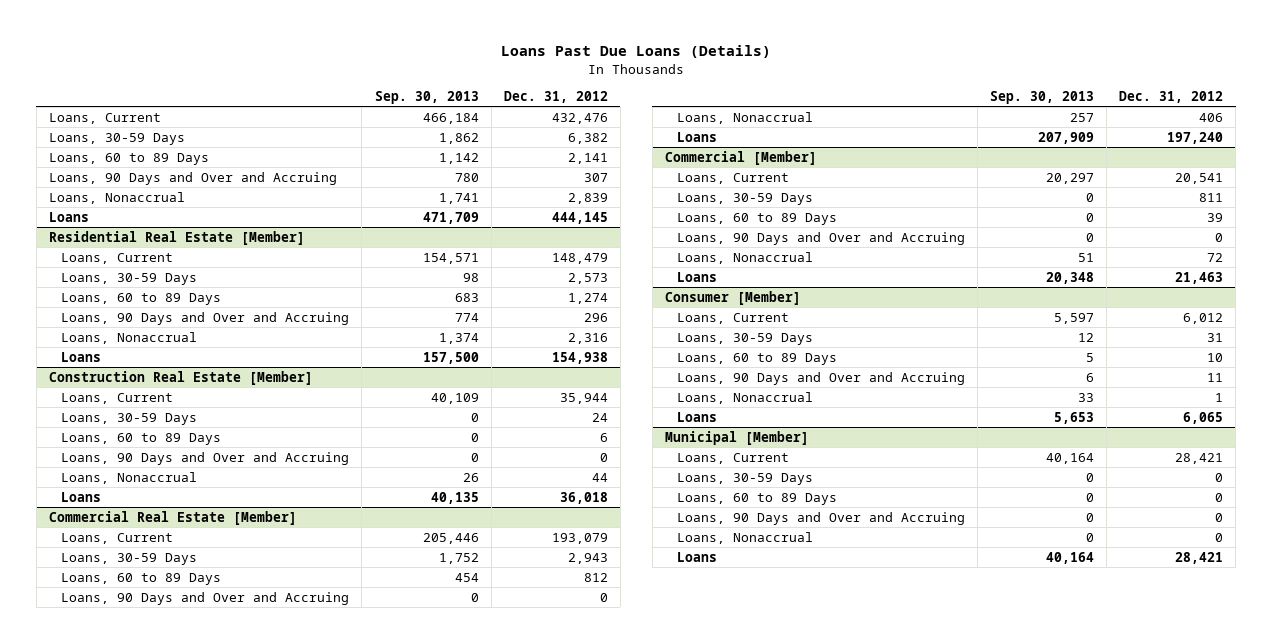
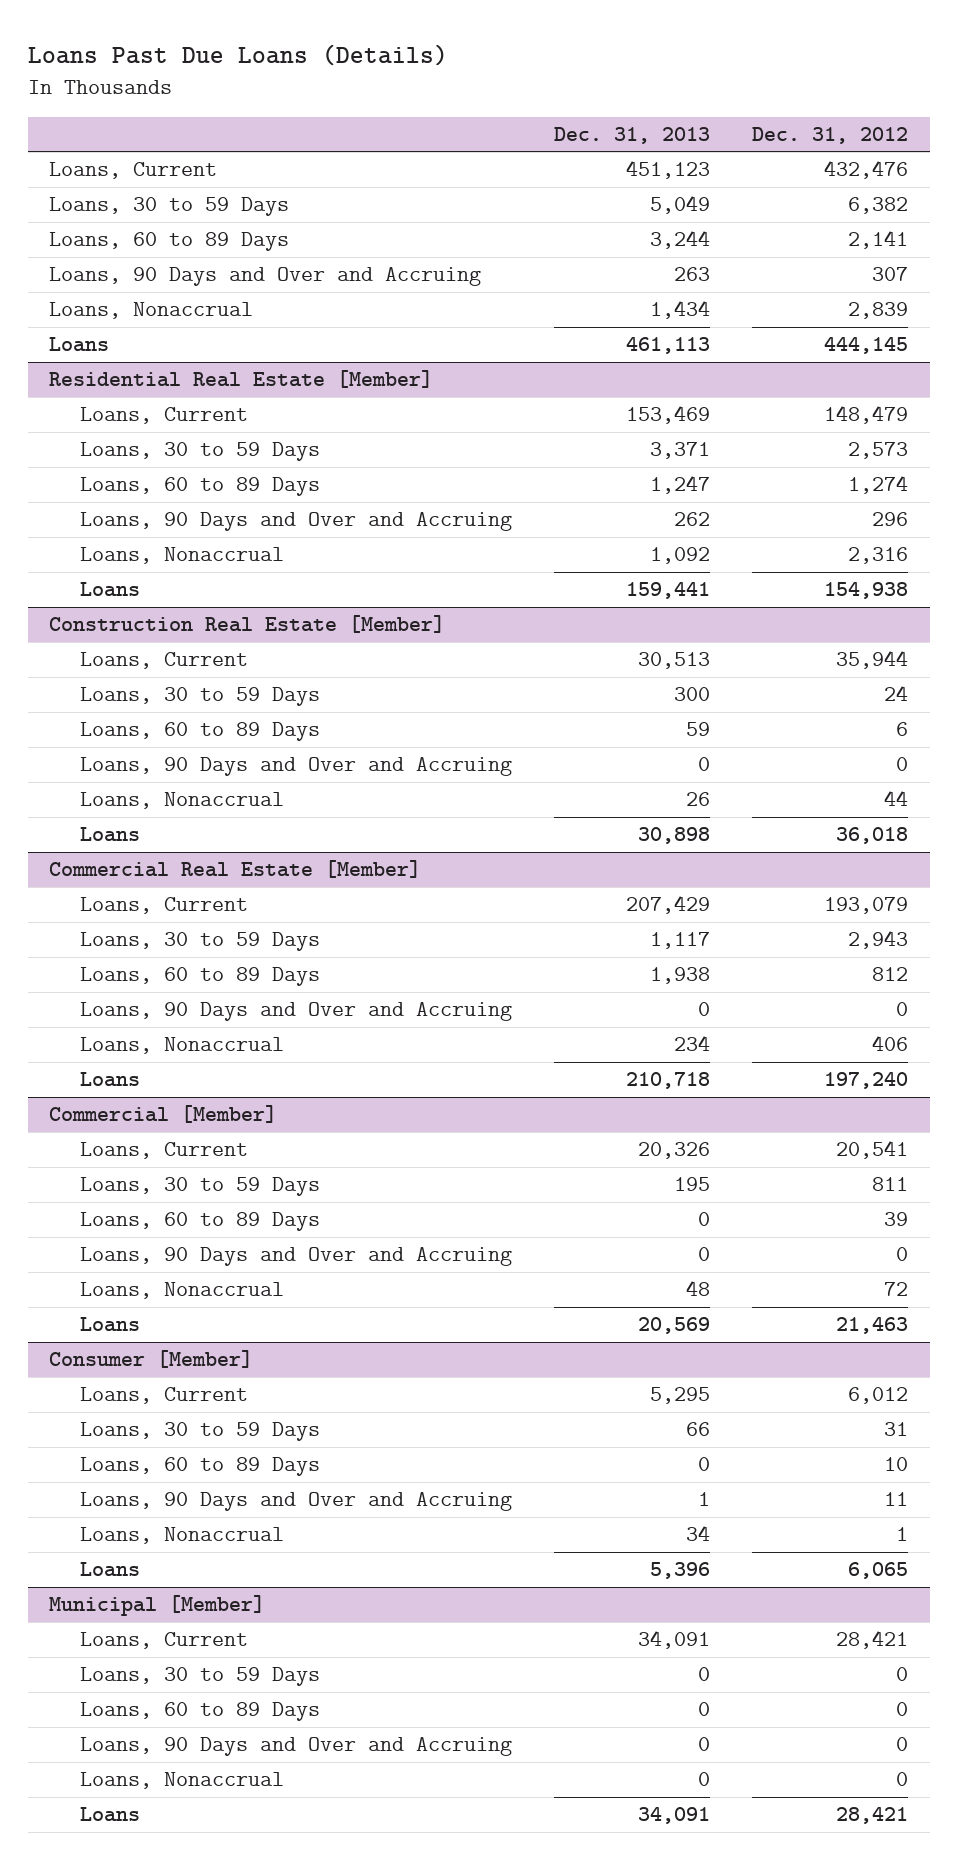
- | Sep. 30, 2013 | Dec. 31, 2012
+ | Dec. 31, 2013 | Dec. 31, 2012
- Loans, 30-59 Days | 1,862 | 6,382
+ Loans, 30 to 59 Days | 5,049 | 6,382
@ Residential Real Estate [Member]
- Loans, 30-59 Days | 98 | 2,573
+ Loans, 30 to 59 Days | 3,371 | 2,573
@ Construction Real Estate [Member]
- Loans, 30-59 Days | 0 | 24
+ Loans, 30 to 59 Days | 300 | 24
@ Commercial Real Estate [Member]
- Loans, 30-59 Days | 1,752 | 2,943
+ Loans, 30 to 59 Days | 1,117 | 2,943
@ Commercial [Member]
- Loans, 30-59 Days | 0 | 811
+ Loans, 30 to 59 Days | 195 | 811
@ Consumer [Member]
- Loans, 30-59 Days | 12 | 31
+ Loans, 30 to 59 Days | 66 | 31
@ Municipal [Member]
- Loans, 30-59 Days | 0 | 0
+ Loans, 30 to 59 Days | 0 | 0

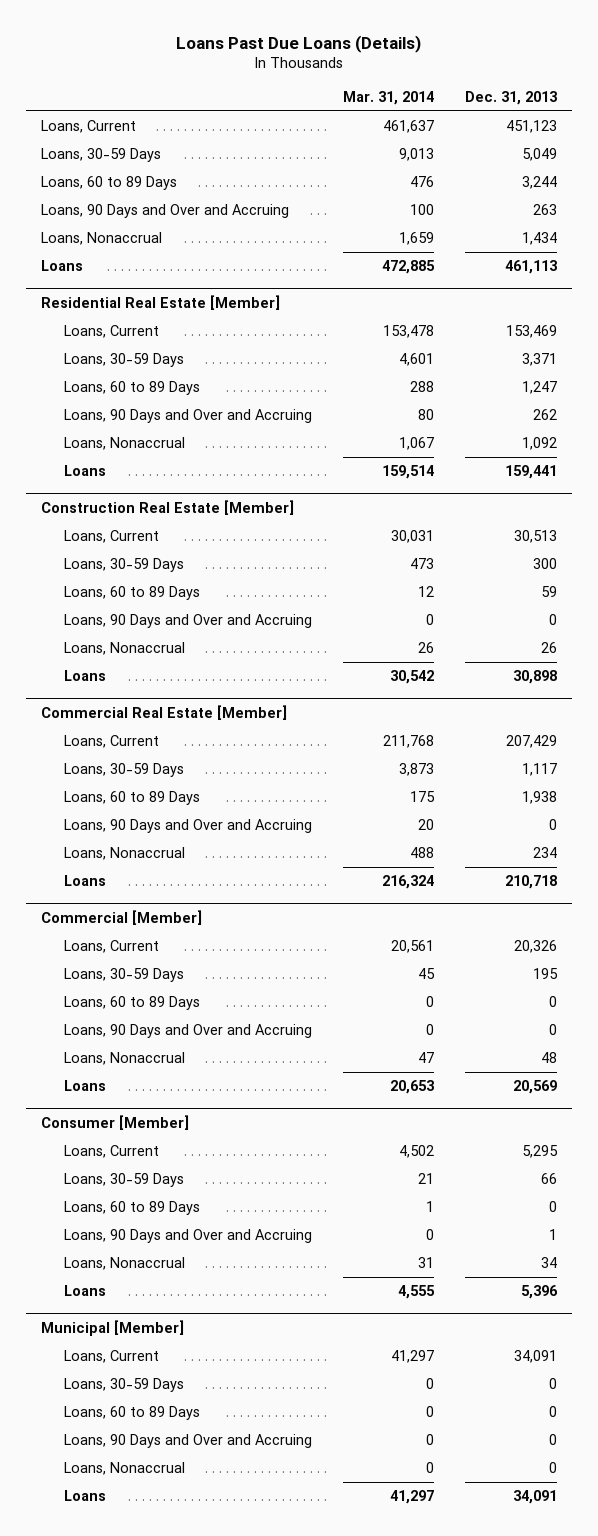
- | Dec. 31, 2013 | Dec. 31, 2012
+ | Mar. 31, 2014 | Dec. 31, 2013
- Loans, 30 to 59 Days | 5,049 | 6,382
+ Loans, 30-59 Days | 9,013 | 5,049
@ Residential Real Estate [Member]
- Loans, 30 to 59 Days | 3,371 | 2,573
+ Loans, 30-59 Days | 4,601 | 3,371
@ Construction Real Estate [Member]
- Loans, 30 to 59 Days | 300 | 24
+ Loans, 30-59 Days | 473 | 300
@ Commercial Real Estate [Member]
- Loans, 30 to 59 Days | 1,117 | 2,943
+ Loans, 30-59 Days | 3,873 | 1,117
@ Commercial [Member]
- Loans, 30 to 59 Days | 195 | 811
+ Loans, 30-59 Days | 45 | 195
@ Consumer [Member]
- Loans, 30 to 59 Days | 66 | 31
+ Loans, 30-59 Days | 21 | 66
@ Municipal [Member]
- Loans, 30 to 59 Days | 0 | 0
+ Loans, 30-59 Days | 0 | 0

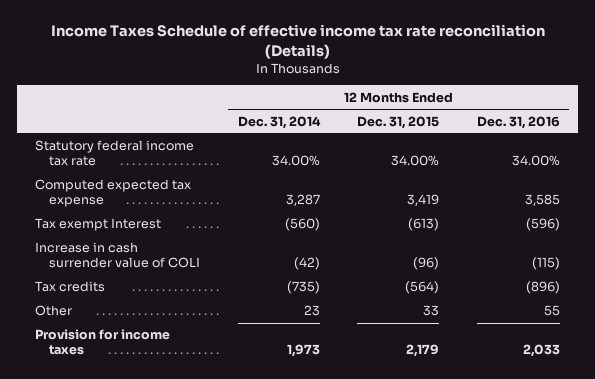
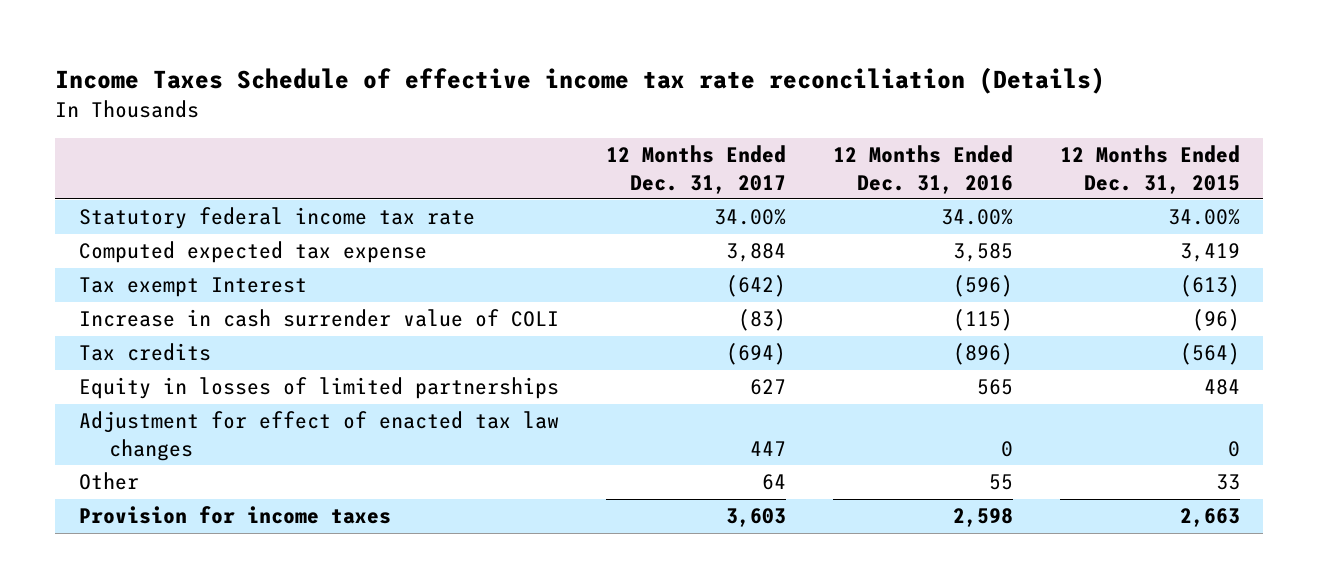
- | 12 Months Ended Dec. 31, 2014 | 12 Months Ended Dec. 31, 2015 | 12 Months Ended Dec. 31, 2016
+ | 12 Months Ended Dec. 31, 2017 | 12 Months Ended Dec. 31, 2016 | 12 Months Ended Dec. 31, 2015
+ Equity in losses of limited partnerships | 627 | 565 | 484
+ Adjustment for effect of enacted tax law changes | 447 | 0 | 0
- Provision for income taxes | 1,973 | 2,179 | 2,033
+ Provision for income taxes | 3,603 | 2,598 | 2,663

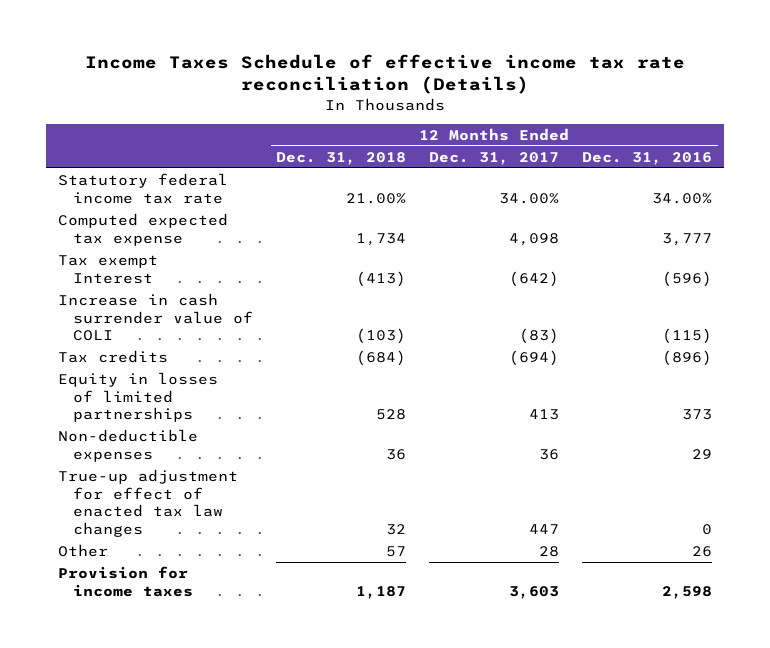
- | 12 Months Ended Dec. 31, 2017 | 12 Months Ended Dec. 31, 2016 | 12 Months Ended Dec. 31, 2015
+ | 12 Months Ended Dec. 31, 2018 | 12 Months Ended Dec. 31, 2017 | 12 Months Ended Dec. 31, 2016
- Computed expected tax expense | 3,884 | 3,585 | 3,419
+ Computed expected tax expense | 1,734 | 4,098 | 3,777
- Equity in losses of limited partnerships | 627 | 565 | 484
- Adjustment for effect of enacted tax law changes | 447 | 0 | 0
- Other | 64 | 55 | 33
+ Equity in losses of limited partnerships | 528 | 413 | 373
+ Non-deductible expenses | 36 | 36 | 29
+ True-up adjustment for effect of enacted tax law changes | 32 | 447 | 0
+ Other | 57 | 28 | 26

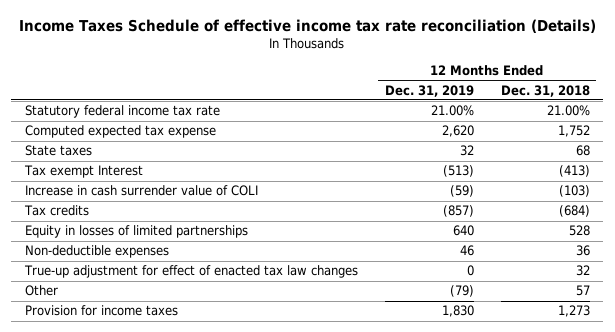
- | 12 Months Ended Dec. 31, 2018 | 12 Months Ended Dec. 31, 2017 | 12 Months Ended Dec. 31, 2016
+ | 12 Months Ended Dec. 31, 2019 | 12 Months Ended Dec. 31, 2018
- Computed expected tax expense | 1,734 | 4,098 | 3,777
+ Computed expected tax expense | 2,620 | 1,752
+ State taxes | 32 | 68
- Provision for income taxes | 1,187 | 3,603 | 2,598
+ Provision for income taxes | 1,830 | 1,273

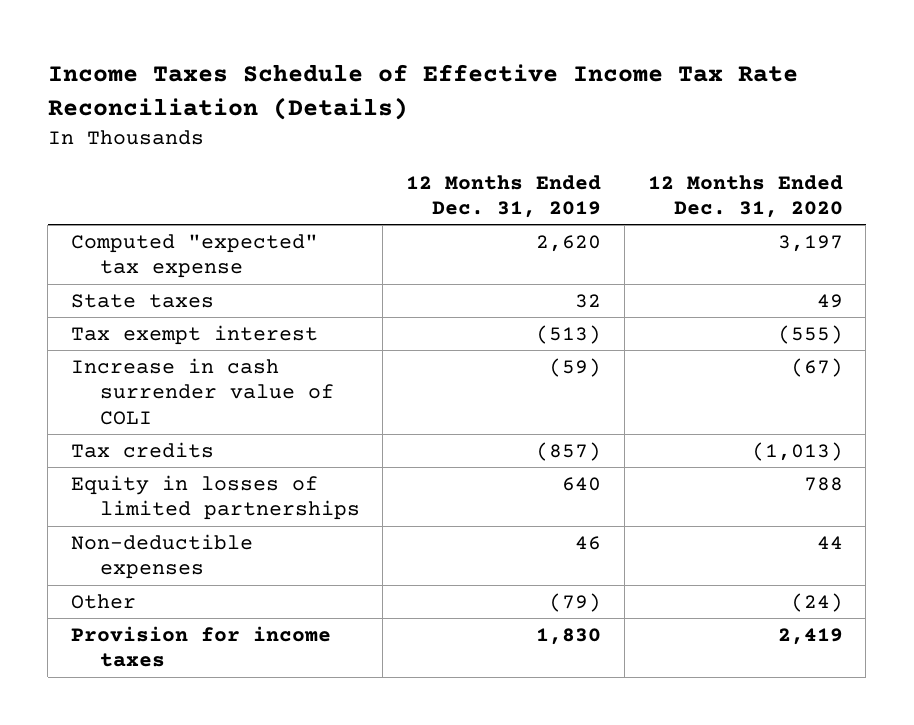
- Income Taxes Schedule of effective income tax rate reconciliation (Details)
+ Income Taxes Schedule of Effective Income Tax Rate Reconciliation (Details)
- | 12 Months Ended Dec. 31, 2019 | 12 Months Ended Dec. 31, 2018
+ | 12 Months Ended Dec. 31, 2019 | 12 Months Ended Dec. 31, 2020
- Statutory federal income tax rate | 21.00% | 21.00%
- Computed expected tax expense | 2,620 | 1,752
+ Computed "expected" tax expense | 2,620 | 3,197
- Tax exempt Interest | (513) | (413)
+ Tax exempt interest | (513) | (555)
- True-up adjustment for effect of enacted tax law changes | 0 | 32

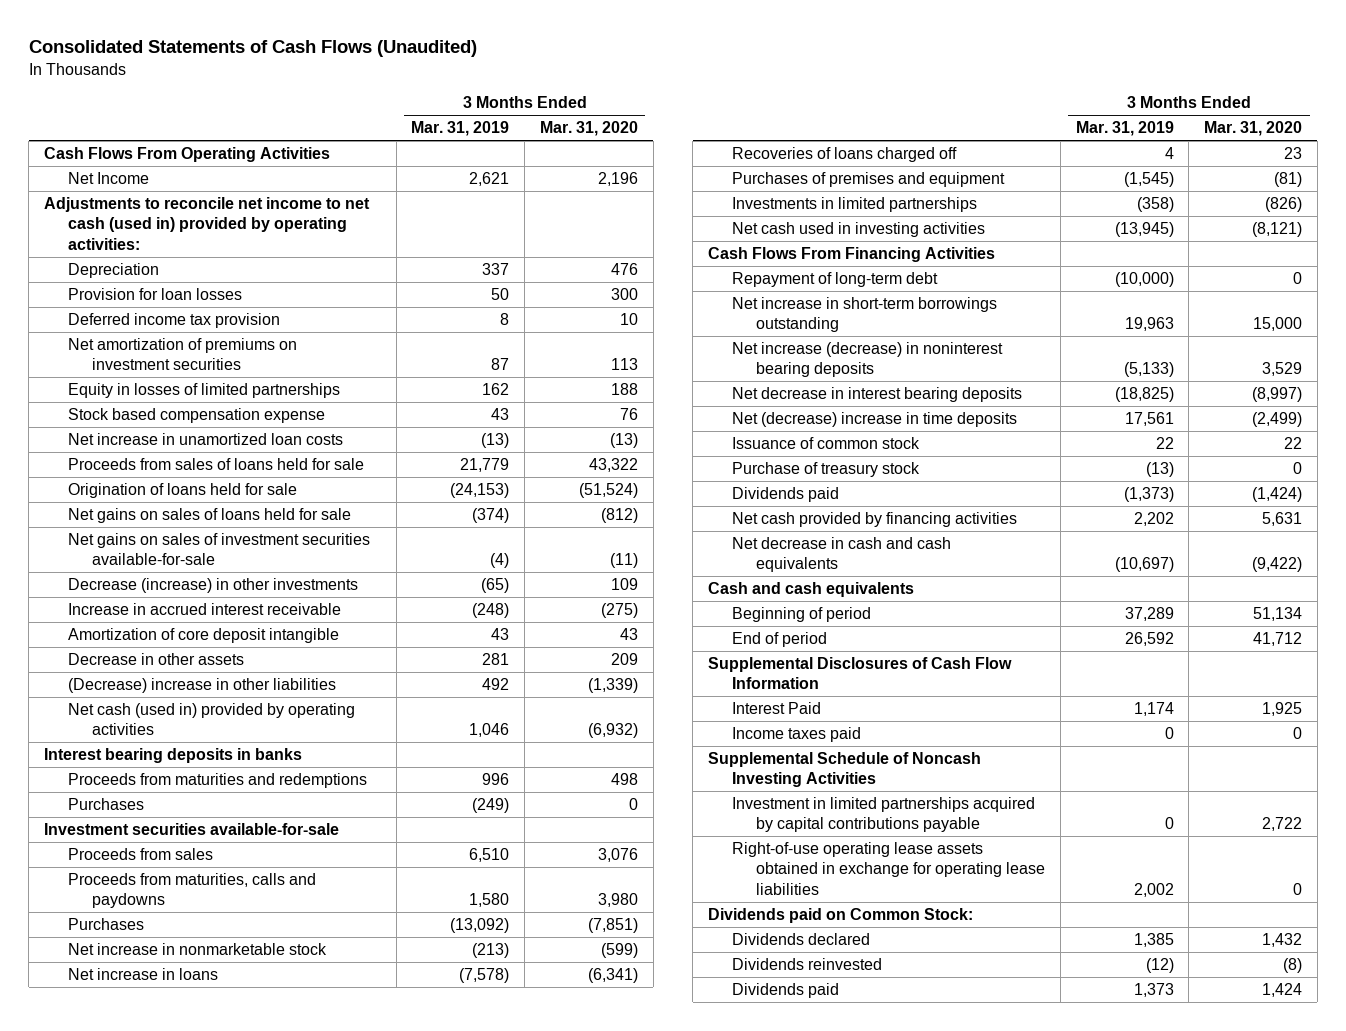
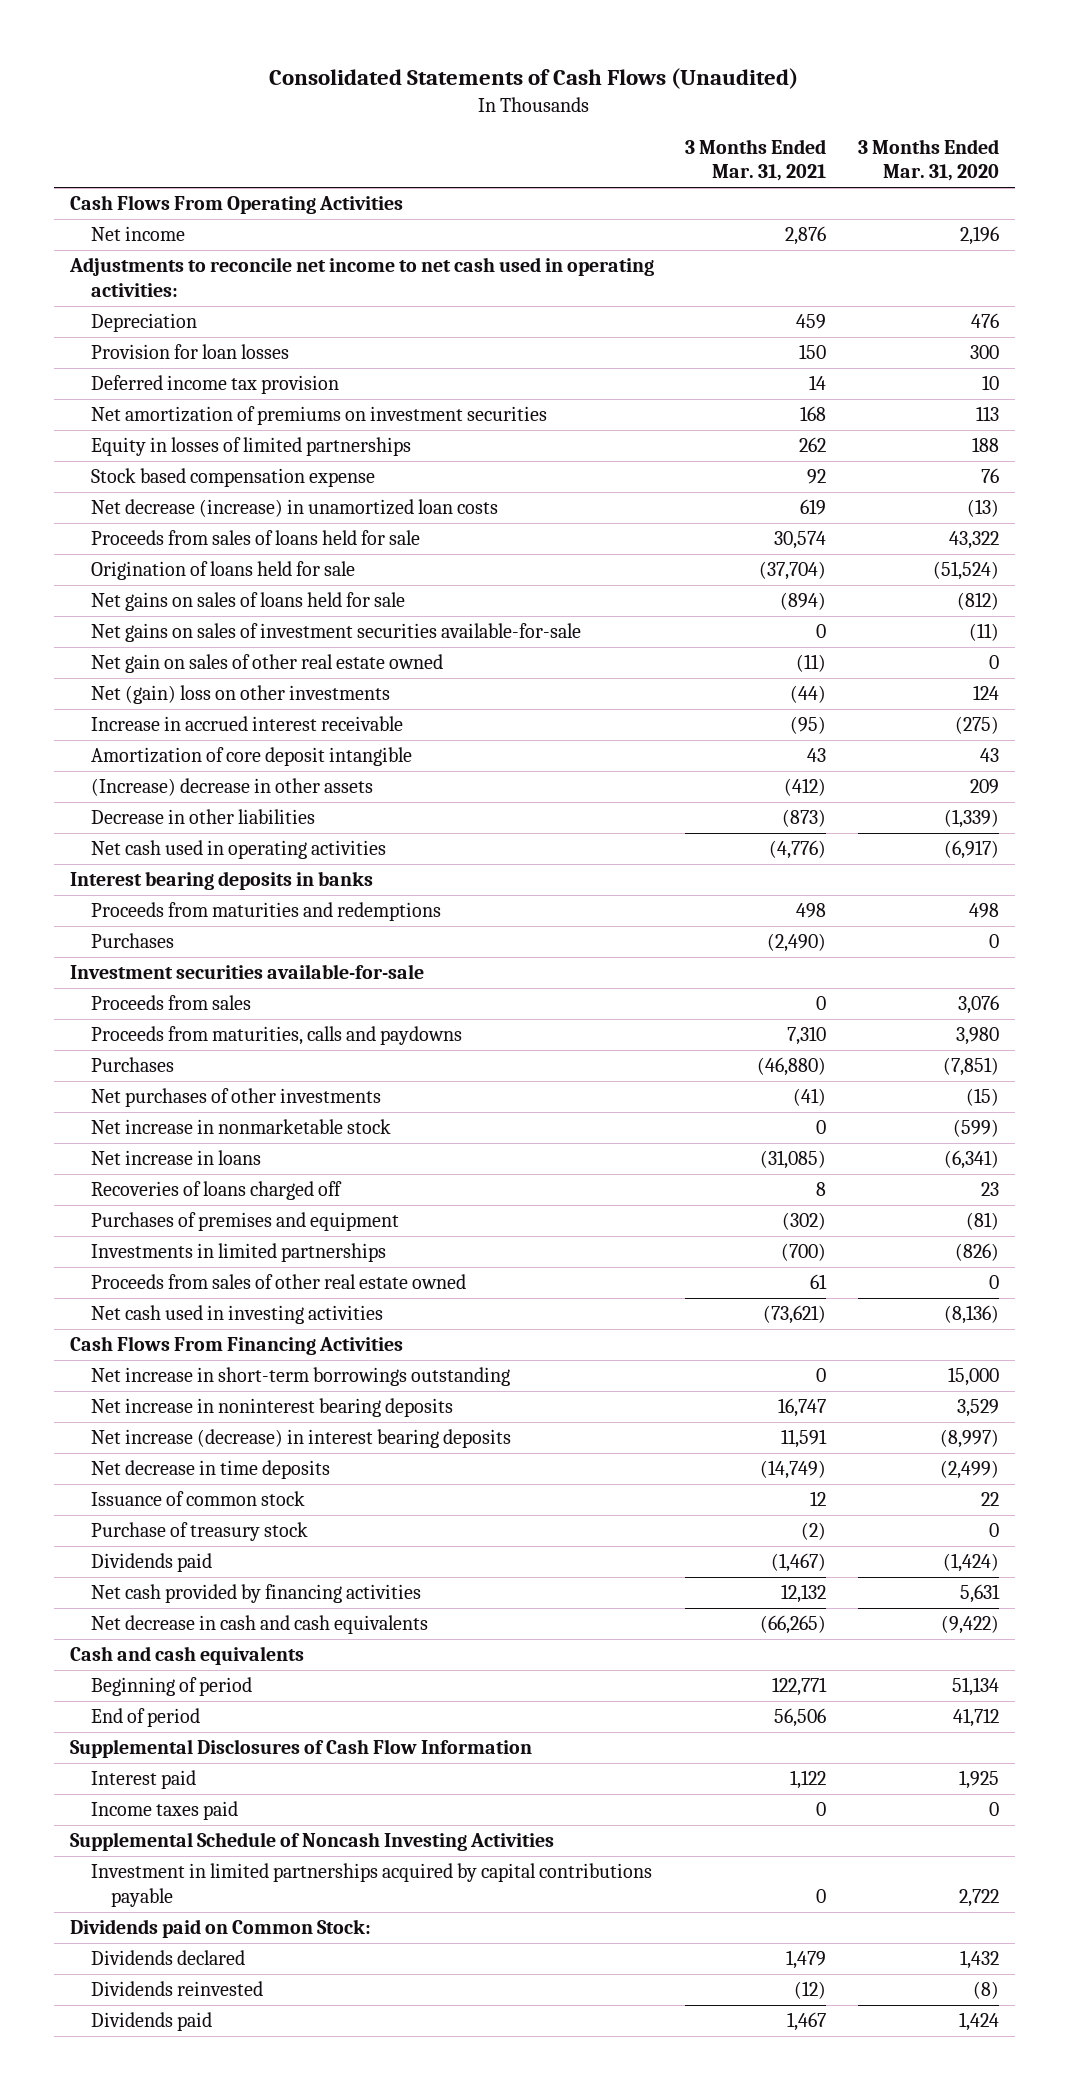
- | 3 Months Ended Mar. 31, 2019 | 3 Months Ended Mar. 31, 2020
+ | 3 Months Ended Mar. 31, 2021 | 3 Months Ended Mar. 31, 2020
- Net Income | 2,621 | 2,196
- Adjustments to reconcile net income to net cash (used in) provided by operating activities:
+ Net income | 2,876 | 2,196
+ Adjustments to reconcile net income to net cash used in operating activities:
- Net increase in unamortized loan costs | (13) | (13)
+ Net decrease (increase) in unamortized loan costs | 619 | (13)
- Decrease (increase) in other investments | (65) | 109
+ Net gain on sales of other real estate owned | (11) | 0
+ Net (gain) loss on other investments | (44) | 124
- Decrease in other assets | 281 | 209
- (Decrease) increase in other liabilities | 492 | (1,339)
- Net cash (used in) provided by operating activities | 1,046 | (6,932)
+ (Increase) decrease in other assets | (412) | 209
+ Decrease in other liabilities | (873) | (1,339)
+ Net cash used in operating activities | (4,776) | (6,917)
+ Net purchases of other investments | (41) | (15)
- Net cash used in investing activities | (13,945) | (8,121)
+ Proceeds from sales of other real estate owned | 61 | 0
+ Net cash used in investing activities | (73,621) | (8,136)
- Repayment of long-term debt | (10,000) | 0
- Net increase (decrease) in noninterest bearing deposits | (5,133) | 3,529
- Net decrease in interest bearing deposits | (18,825) | (8,997)
- Net (decrease) increase in time deposits | 17,561 | (2,499)
+ Net increase in noninterest bearing deposits | 16,747 | 3,529
+ Net increase (decrease) in interest bearing deposits | 11,591 | (8,997)
+ Net decrease in time deposits | (14,749) | (2,499)
- Interest Paid | 1,174 | 1,925
+ Interest paid | 1,122 | 1,925
- Right-of-use operating lease assets obtained in exchange for operating lease liabilities | 2,002 | 0

